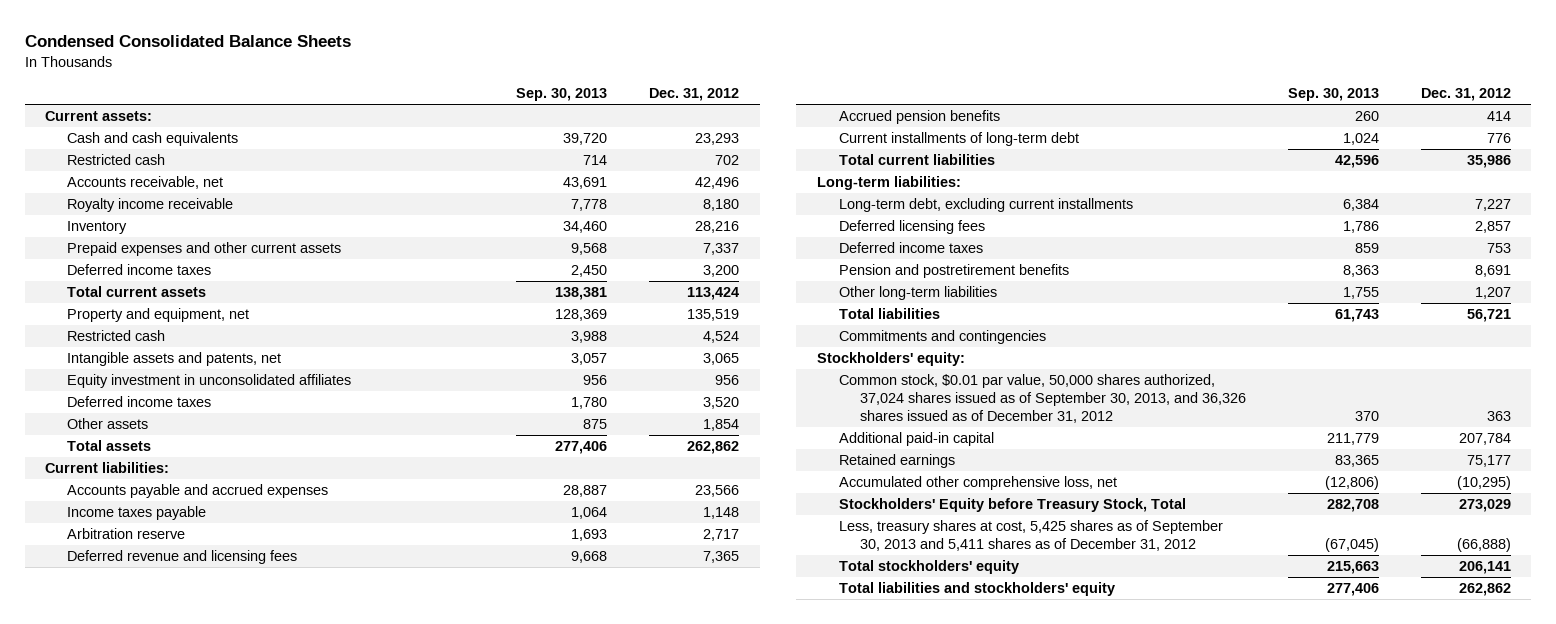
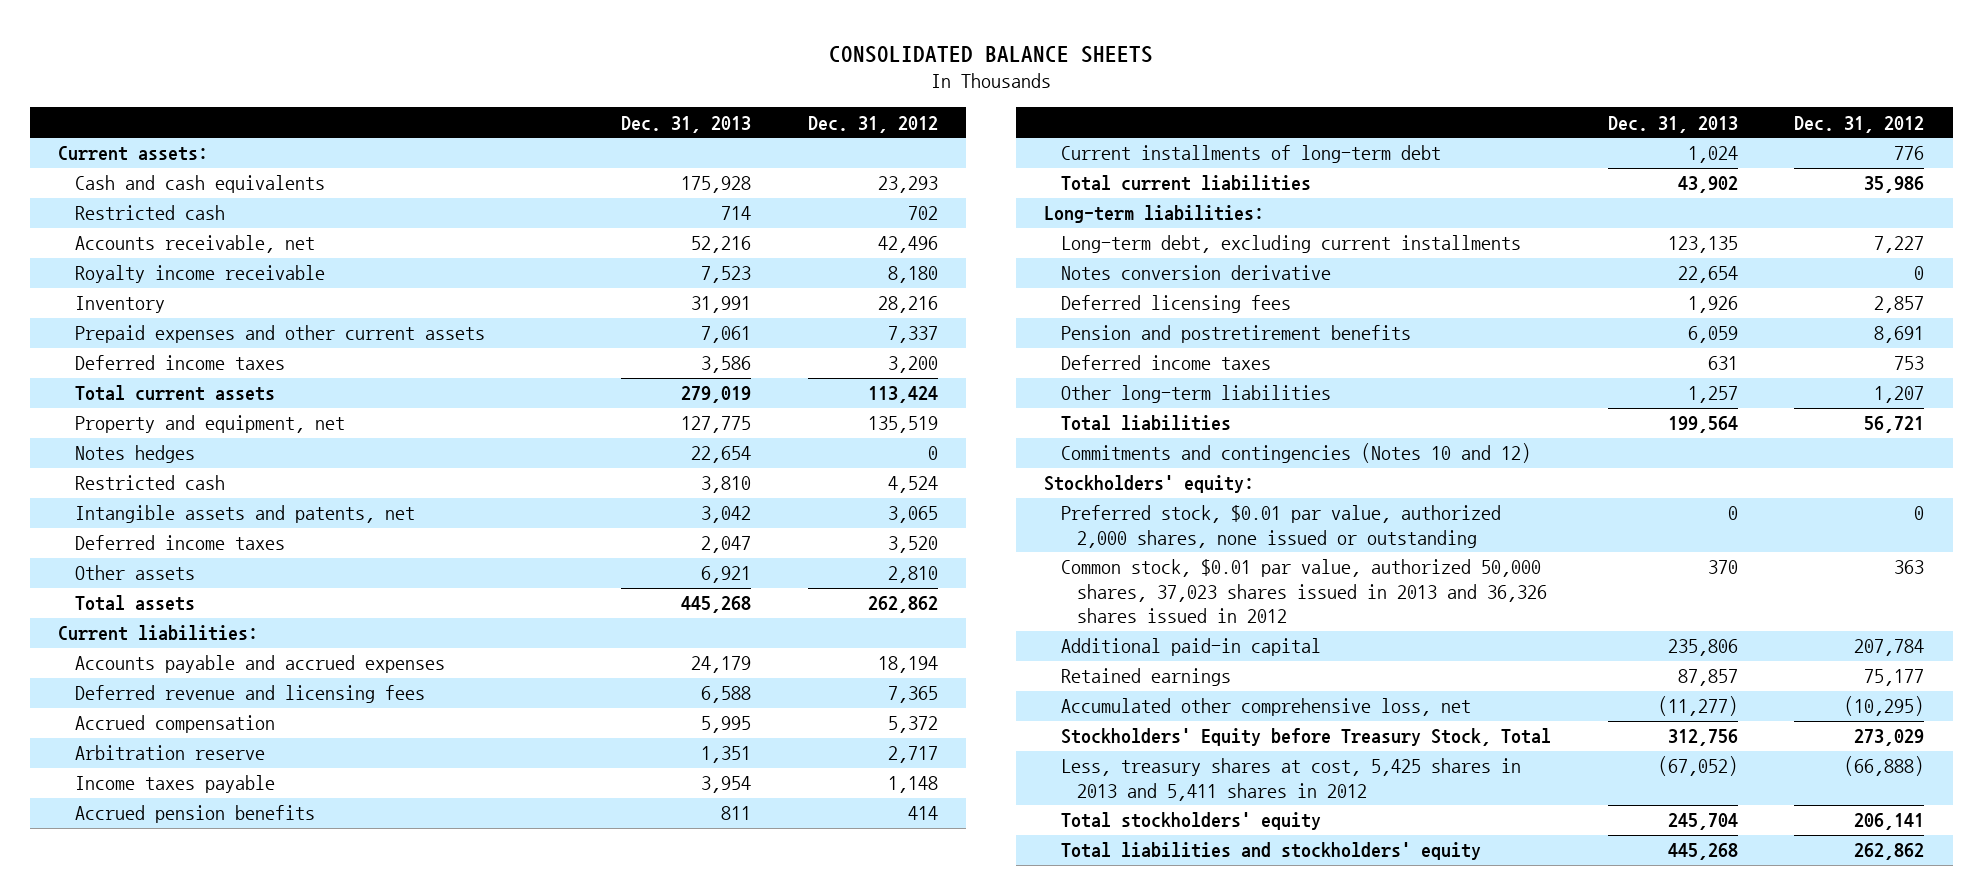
- Condensed Consolidated Balance Sheets
+ CONSOLIDATED BALANCE SHEETS
- | Sep. 30, 2013 | Dec. 31, 2012
+ | Dec. 31, 2013 | Dec. 31, 2012
+ Notes hedges | 22,654 | 0
- Equity investment in unconsolidated affiliates | 956 | 956
- Other assets | 875 | 1,854
+ Other assets | 6,921 | 2,810
- Accounts payable and accrued expenses | 28,887 | 23,566
+ Accounts payable and accrued expenses | 24,179 | 18,194
+ Accrued compensation | 5,995 | 5,372
moved down: Arbitration reserve | 1,351 | 2,717
moved down: Income taxes payable | 3,954 | 1,148
+ Notes conversion derivative | 22,654 | 0
moved down: Deferred income taxes | 631 | 753
- Commitments and contingencies
+ Commitments and contingencies (Notes 10 and 12)
- Common stock, $0.01 par value, 50,000 shares authorized, 37,024 shares issued as of September 30, 2013, and 36,326 shares issued as of December 31, 2012 | 370 | 363
+ Preferred stock, $0.01 par value, authorized 2,000 shares, none issued or outstanding | 0 | 0
+ Common stock, $0.01 par value, authorized 50,000 shares, 37,023 shares issued in 2013 and 36,326 shares issued in 2012 | 370 | 363
- Less, treasury shares at cost, 5,425 shares as of September 30, 2013 and 5,411 shares as of December 31, 2012 | (67,045) | (66,888)
+ Less, treasury shares at cost, 5,425 shares in 2013 and 5,411 shares in 2012 | (67,052) | (66,888)

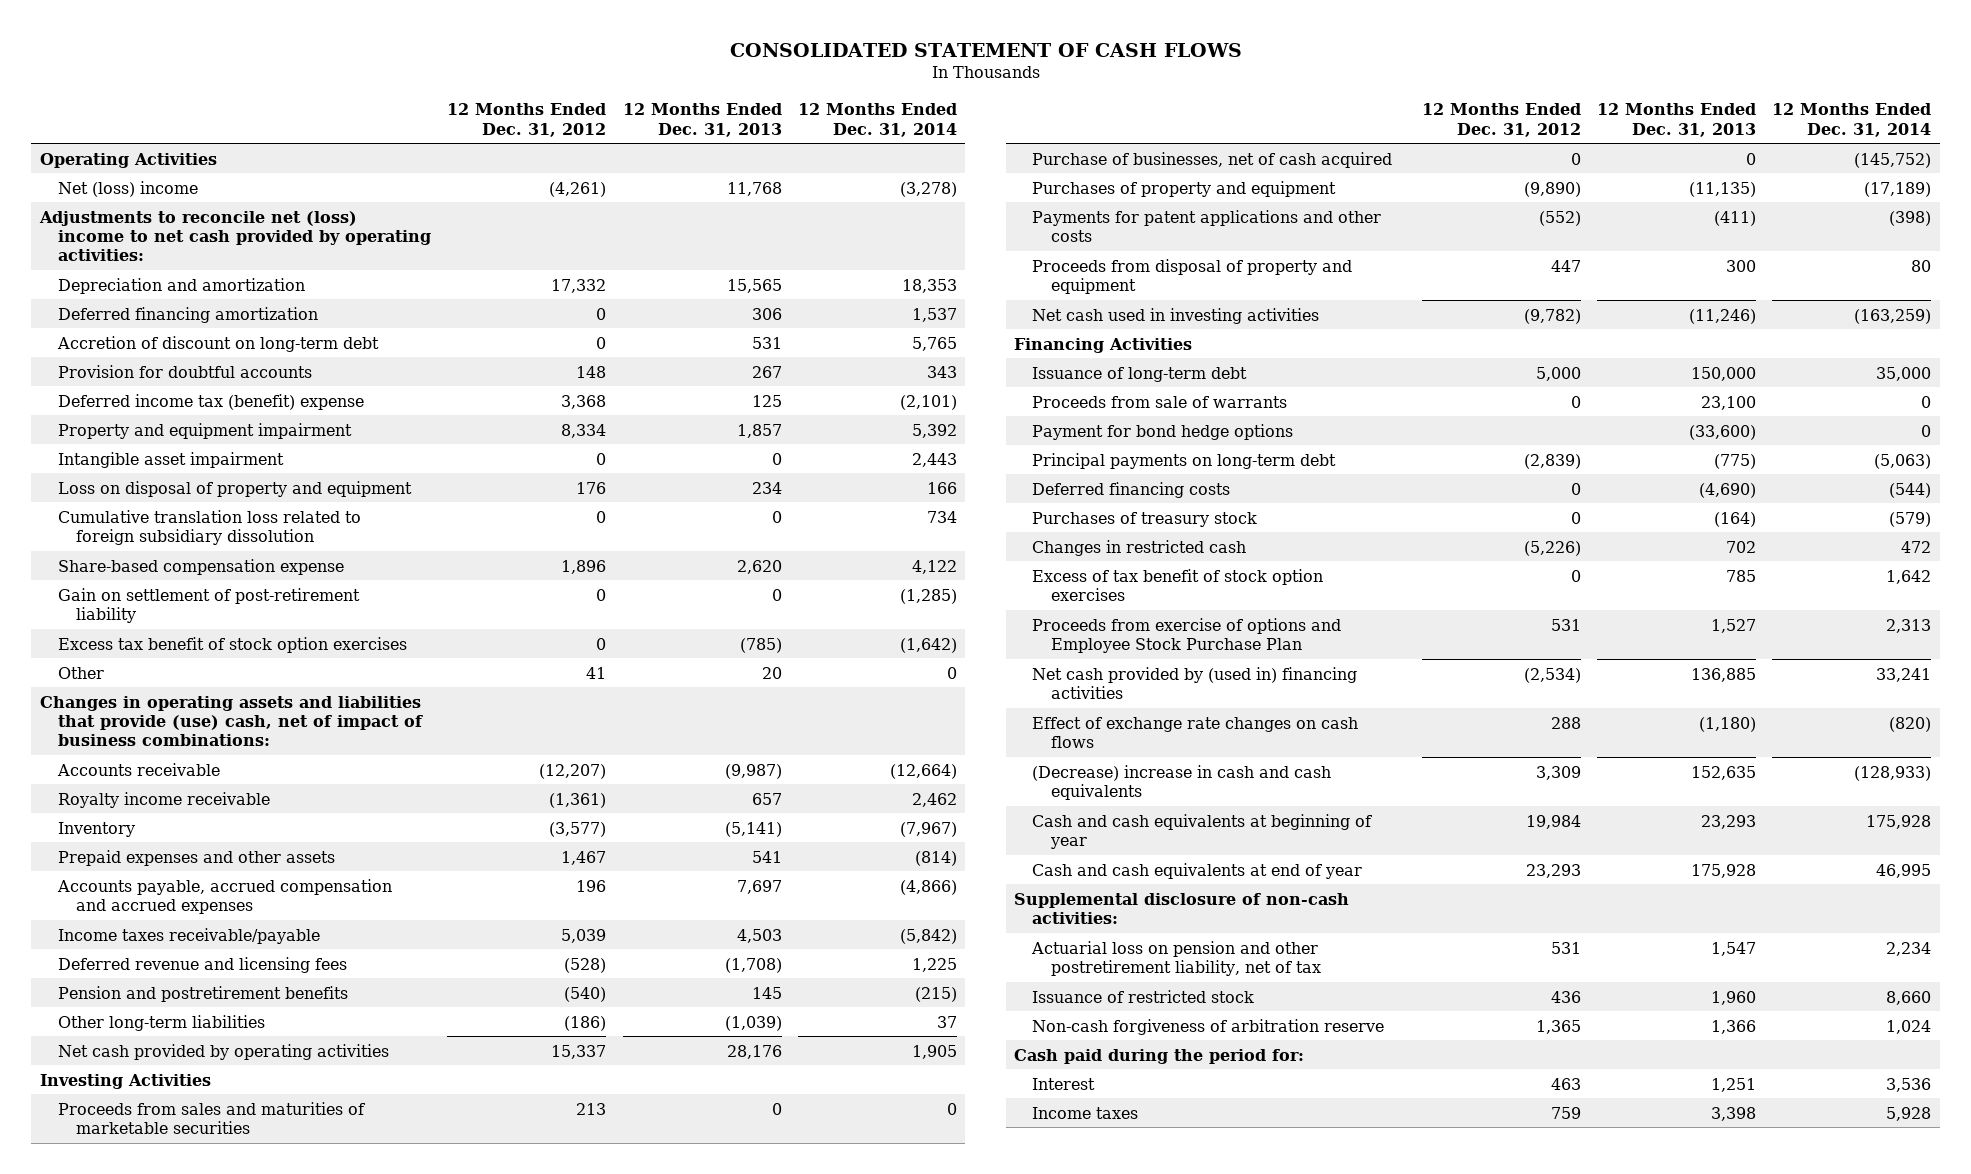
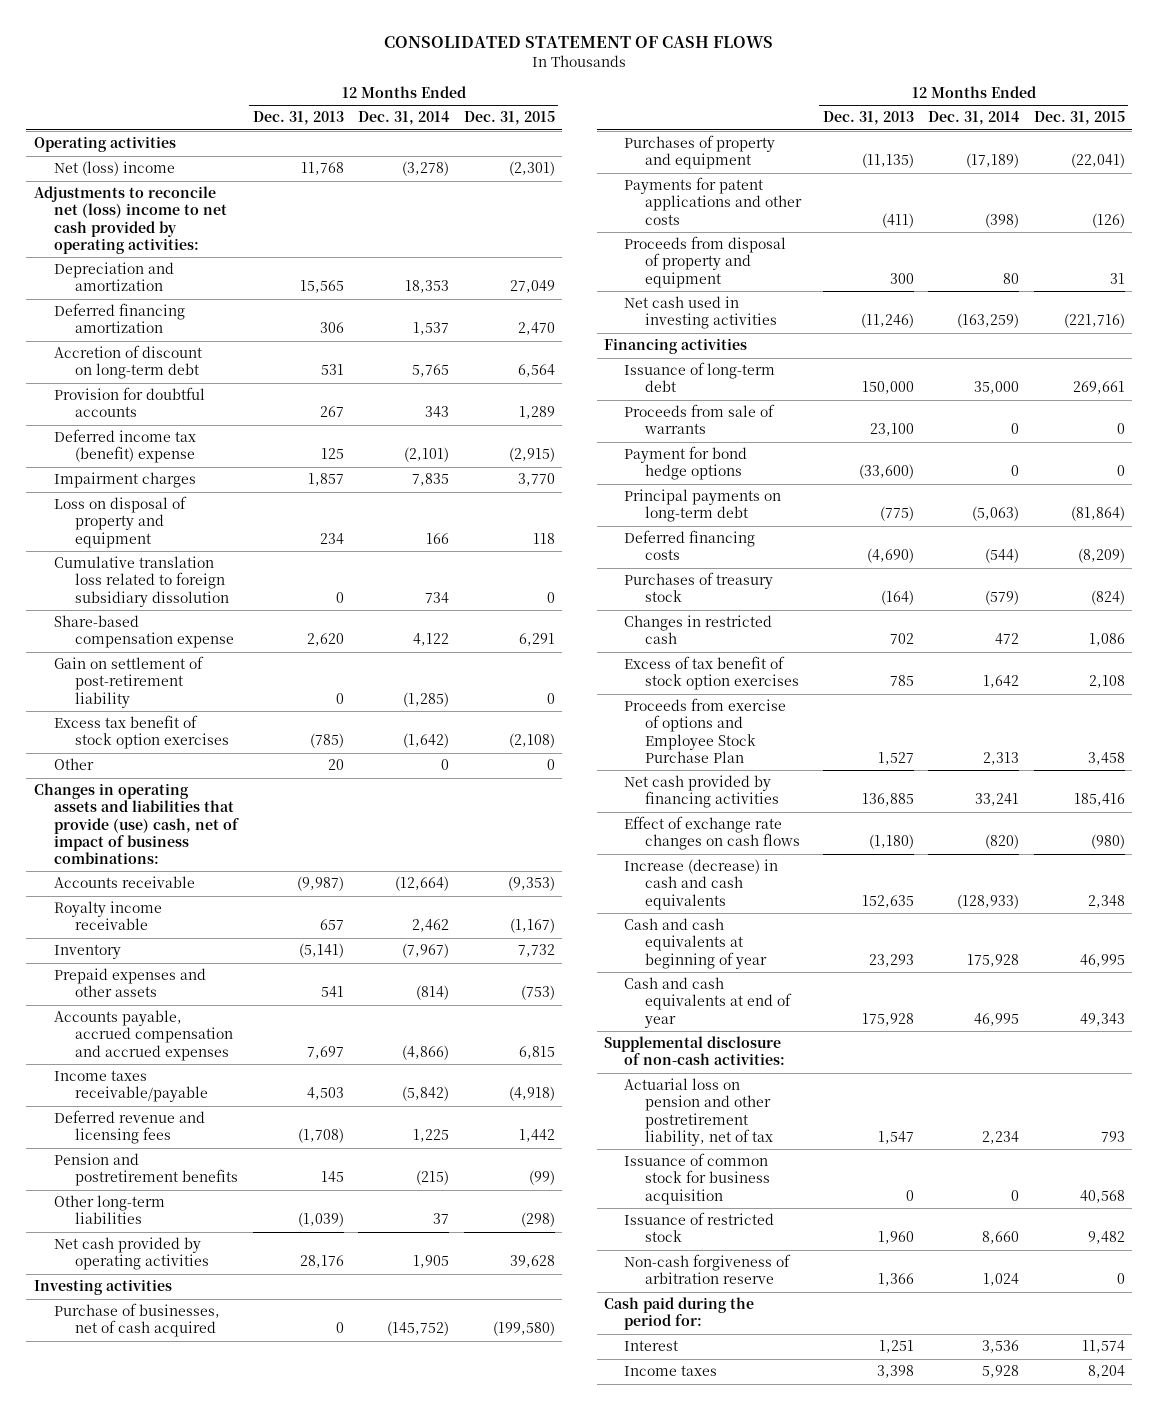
- | 12 Months Ended Dec. 31, 2012 | 12 Months Ended Dec. 31, 2013 | 12 Months Ended Dec. 31, 2014
+ | 12 Months Ended Dec. 31, 2013 | 12 Months Ended Dec. 31, 2014 | 12 Months Ended Dec. 31, 2015
- Operating Activities
+ Operating activities
- Property and equipment impairment | 8,334 | 1,857 | 5,392
- Intangible asset impairment | 0 | 0 | 2,443
+ Impairment charges | 1,857 | 7,835 | 3,770
- Investing Activities
- Proceeds from sales and maturities of marketable securities | 213 | 0 | 0
+ Investing activities
- Financing Activities
+ Financing activities
- Net cash provided by (used in) financing activities | (2,534) | 136,885 | 33,241
+ Net cash provided by financing activities | 136,885 | 33,241 | 185,416
- (Decrease) increase in cash and cash equivalents | 3,309 | 152,635 | (128,933)
+ Increase (decrease) in cash and cash equivalents | 152,635 | (128,933) | 2,348
+ Issuance of common stock for business acquisition | 0 | 0 | 40,568

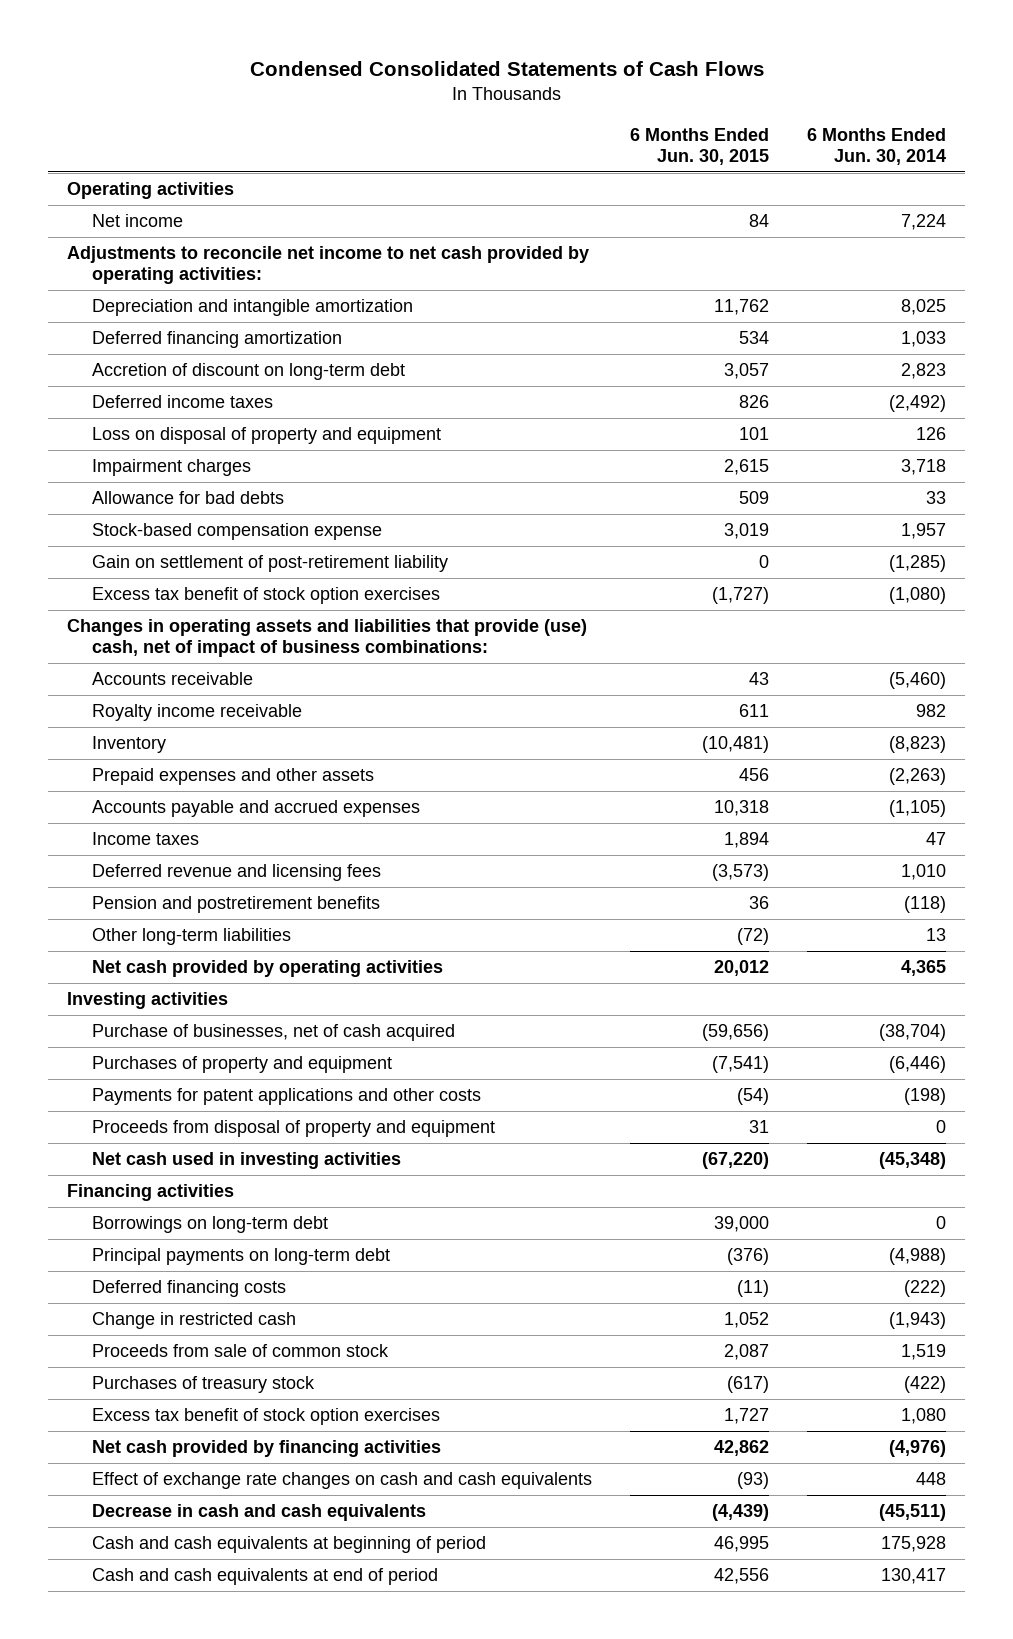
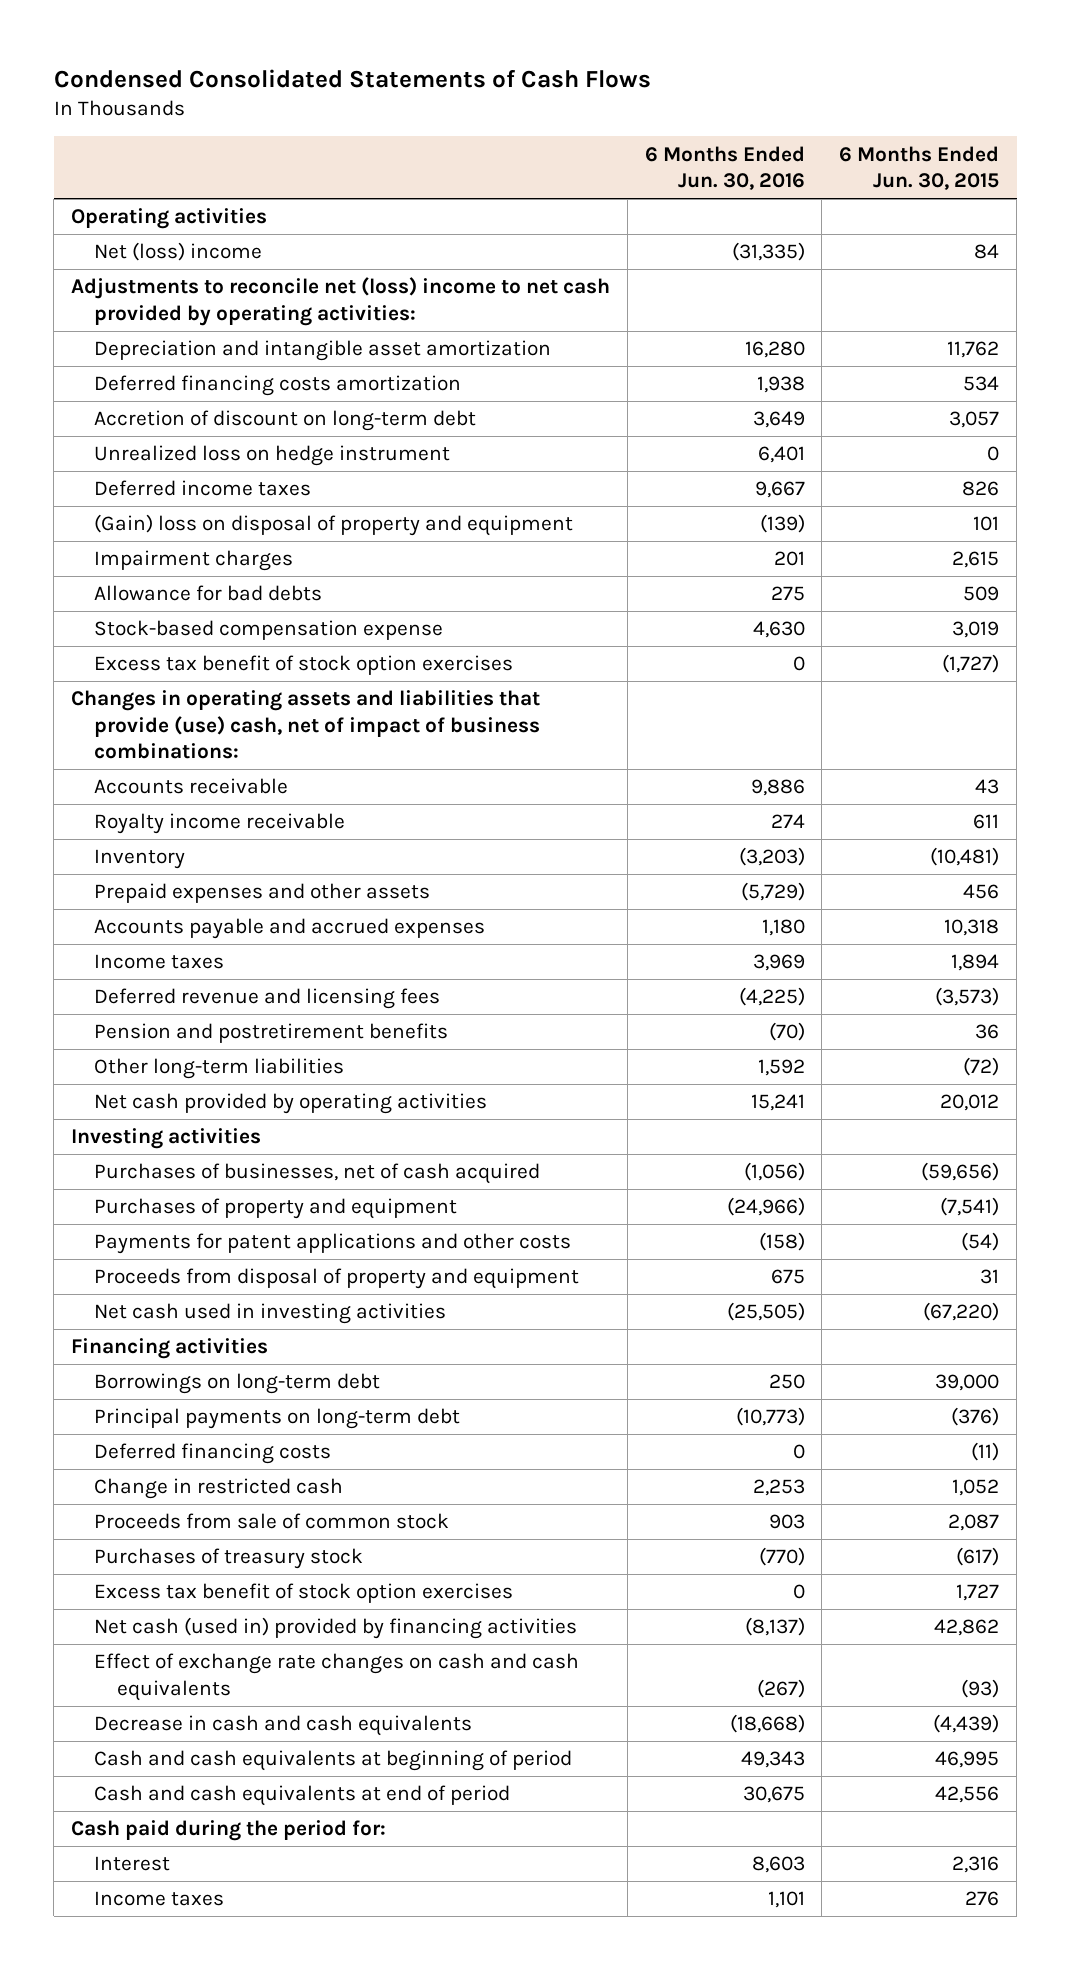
- | 6 Months Ended Jun. 30, 2015 | 6 Months Ended Jun. 30, 2014
+ | 6 Months Ended Jun. 30, 2016 | 6 Months Ended Jun. 30, 2015
- Net income | 84 | 7,224
- Adjustments to reconcile net income to net cash provided by operating activities:
- Depreciation and intangible amortization | 11,762 | 8,025
- Deferred financing amortization | 534 | 1,033
+ Net (loss) income | (31,335) | 84
+ Adjustments to reconcile net (loss) income to net cash provided by operating activities:
+ Depreciation and intangible asset amortization | 16,280 | 11,762
+ Deferred financing costs amortization | 1,938 | 534
+ Unrealized loss on hedge instrument | 6,401 | 0
- Loss on disposal of property and equipment | 101 | 126
+ (Gain) loss on disposal of property and equipment | (139) | 101
- Gain on settlement of post-retirement liability | 0 | (1,285)
- Purchase of businesses, net of cash acquired | (59,656) | (38,704)
+ Purchases of businesses, net of cash acquired | (1,056) | (59,656)
- Net cash provided by financing activities | 42,862 | (4,976)
+ Net cash (used in) provided by financing activities | (8,137) | 42,862
+ Cash paid during the period for:
+ Interest | 8,603 | 2,316
+ Income taxes | 1,101 | 276

